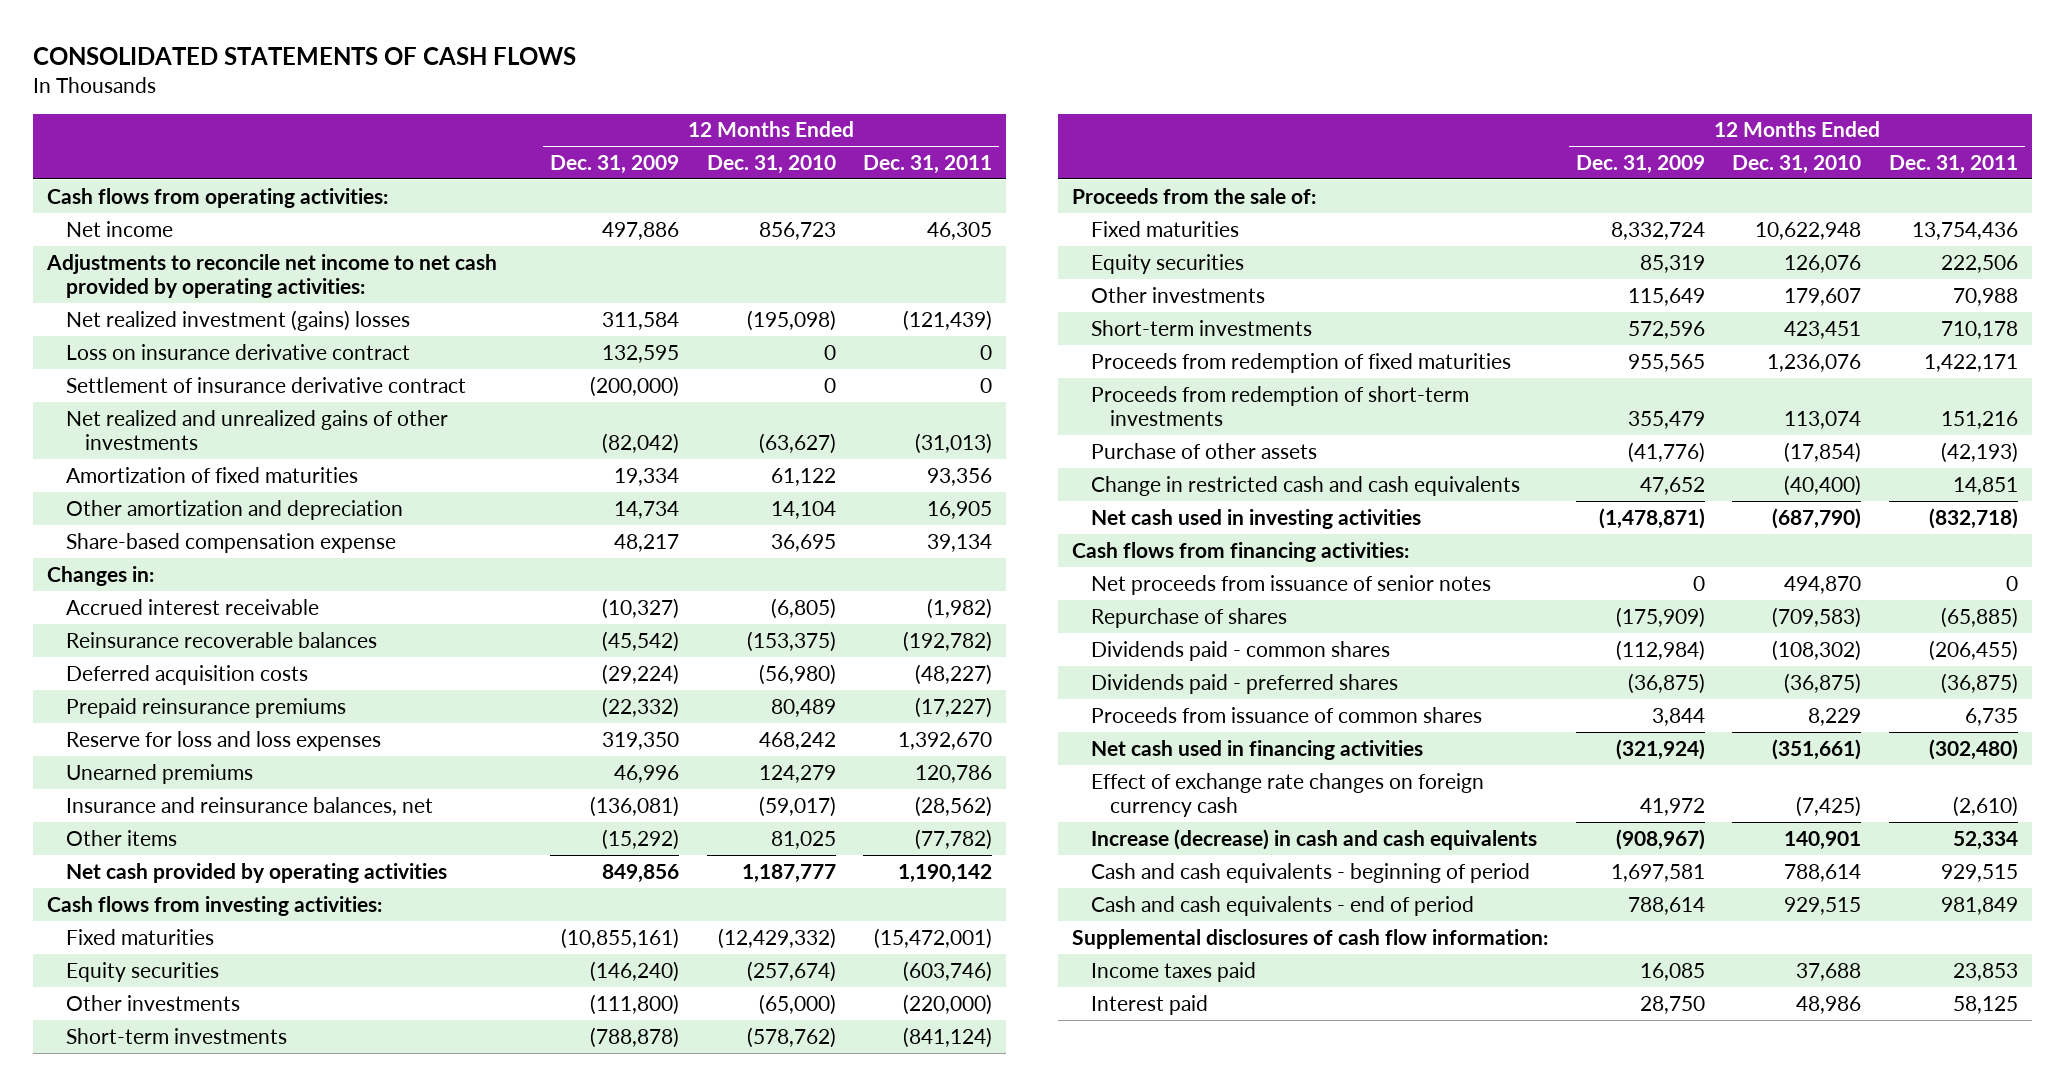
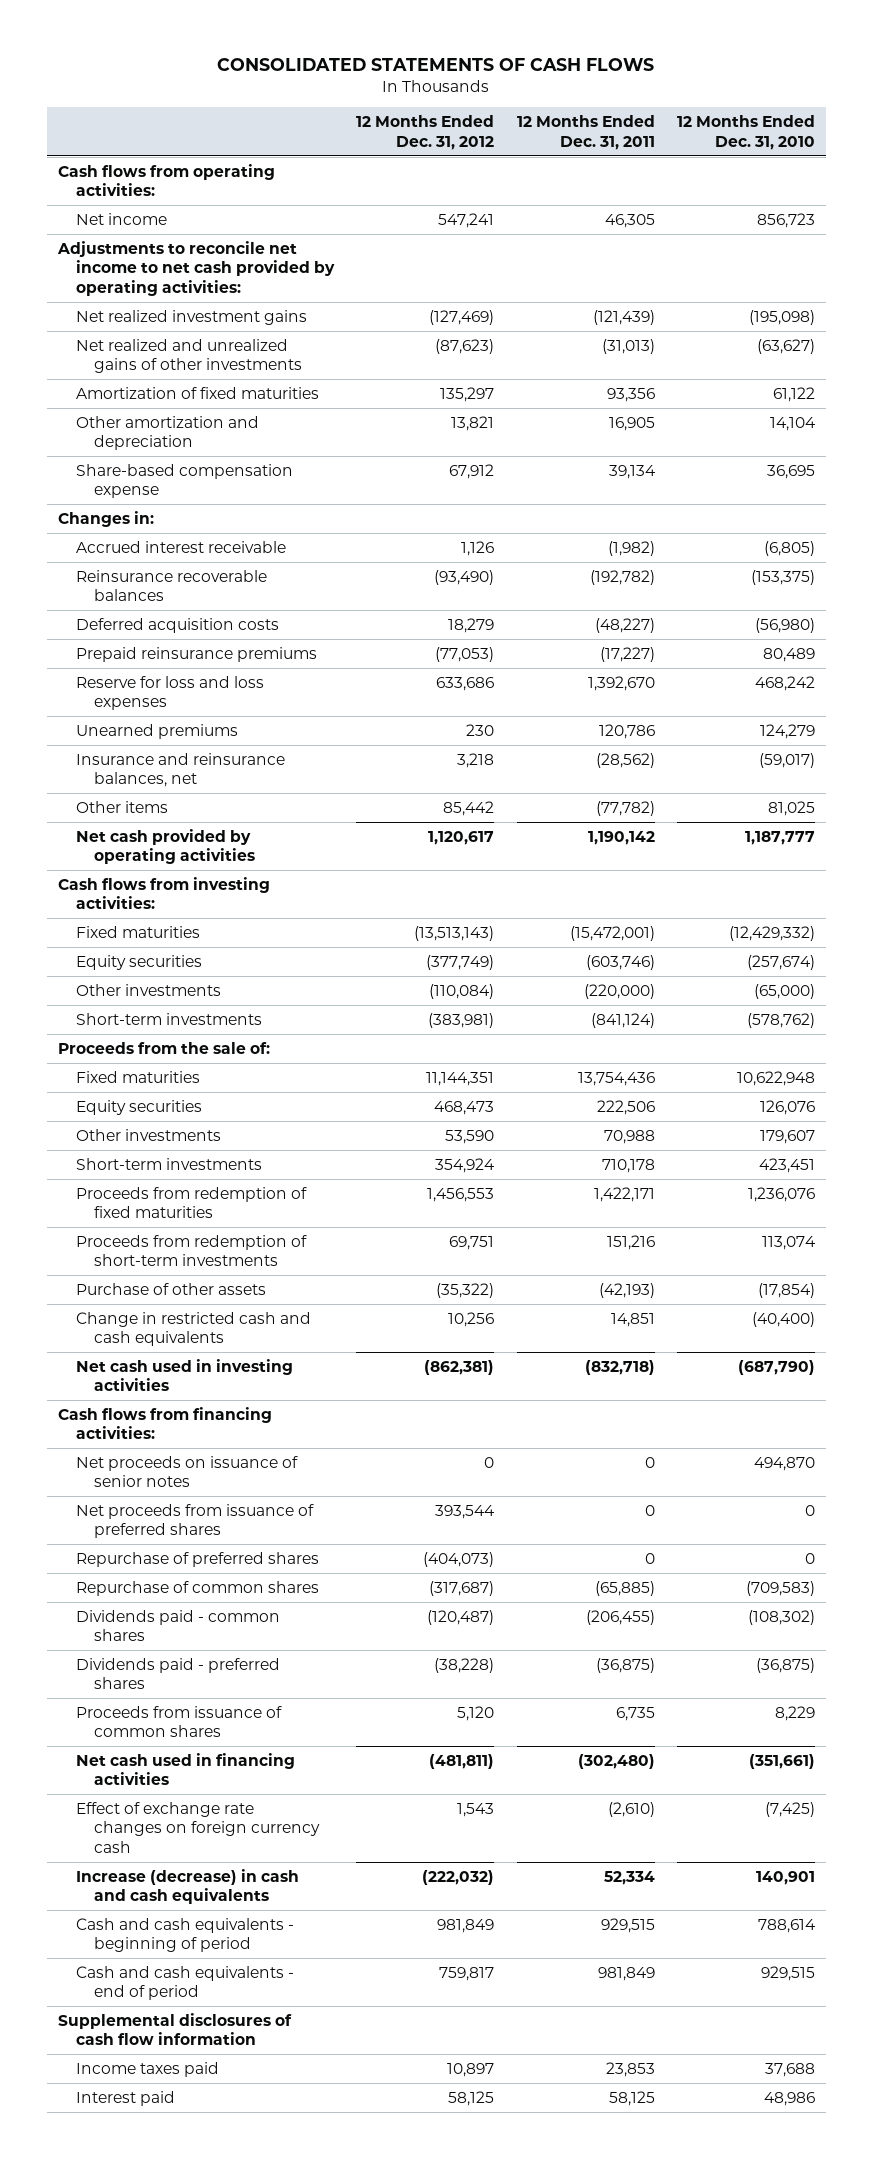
- | 12 Months Ended Dec. 31, 2009 | 12 Months Ended Dec. 31, 2010 | 12 Months Ended Dec. 31, 2011
+ | 12 Months Ended Dec. 31, 2012 | 12 Months Ended Dec. 31, 2011 | 12 Months Ended Dec. 31, 2010
- Net realized investment (gains) losses | 311,584 | (195,098) | (121,439)
- Loss on insurance derivative contract | 132,595 | 0 | 0
- Settlement of insurance derivative contract | (200,000) | 0 | 0
+ Net realized investment gains | (127,469) | (121,439) | (195,098)
- Net proceeds from issuance of senior notes | 0 | 494,870 | 0
- Repurchase of shares | (175,909) | (709,583) | (65,885)
+ Net proceeds on issuance of senior notes | 0 | 0 | 494,870
+ Net proceeds from issuance of preferred shares | 393,544 | 0 | 0
+ Repurchase of preferred shares | (404,073) | 0 | 0
+ Repurchase of common shares | (317,687) | (65,885) | (709,583)
- Supplemental disclosures of cash flow information:
+ Supplemental disclosures of cash flow information

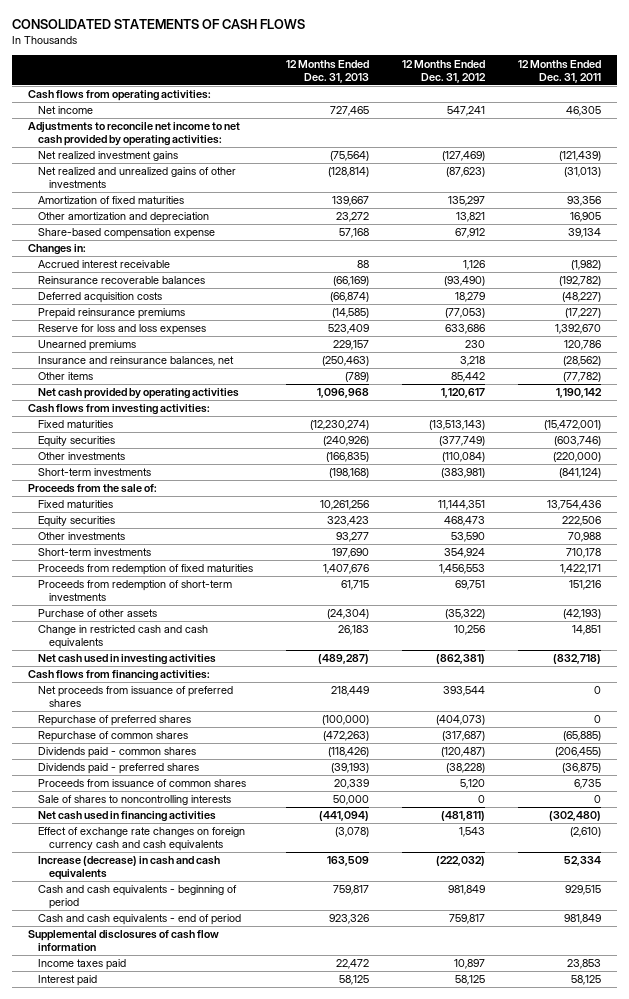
- | 12 Months Ended Dec. 31, 2012 | 12 Months Ended Dec. 31, 2011 | 12 Months Ended Dec. 31, 2010
+ | 12 Months Ended Dec. 31, 2013 | 12 Months Ended Dec. 31, 2012 | 12 Months Ended Dec. 31, 2011
- Net proceeds on issuance of senior notes | 0 | 0 | 494,870
+ Sale of shares to noncontrolling interests | 50,000 | 0 | 0
- Effect of exchange rate changes on foreign currency cash | 1,543 | (2,610) | (7,425)
+ Effect of exchange rate changes on foreign currency cash and cash equivalents | (3,078) | 1,543 | (2,610)

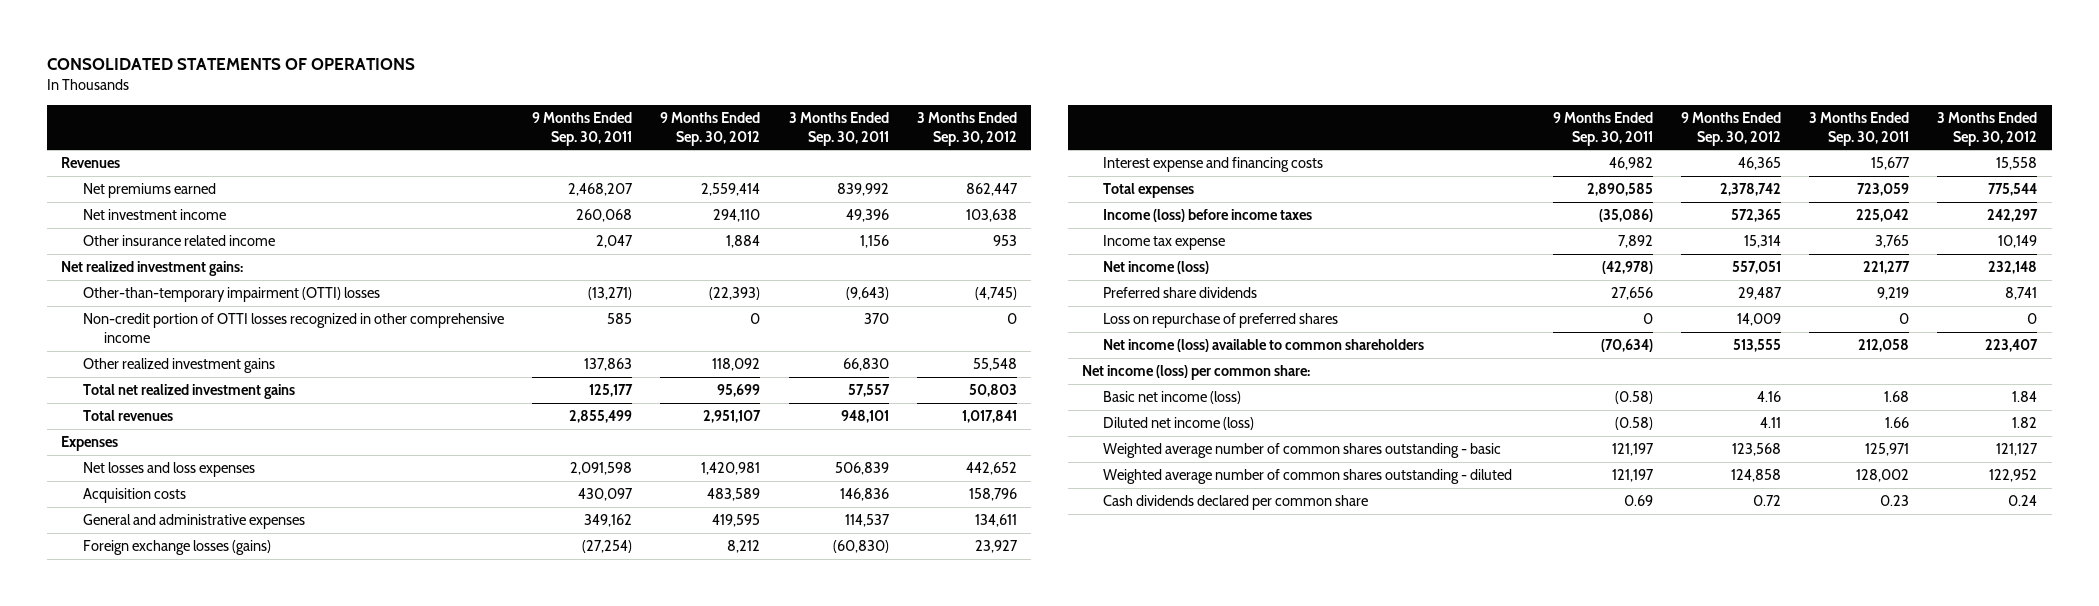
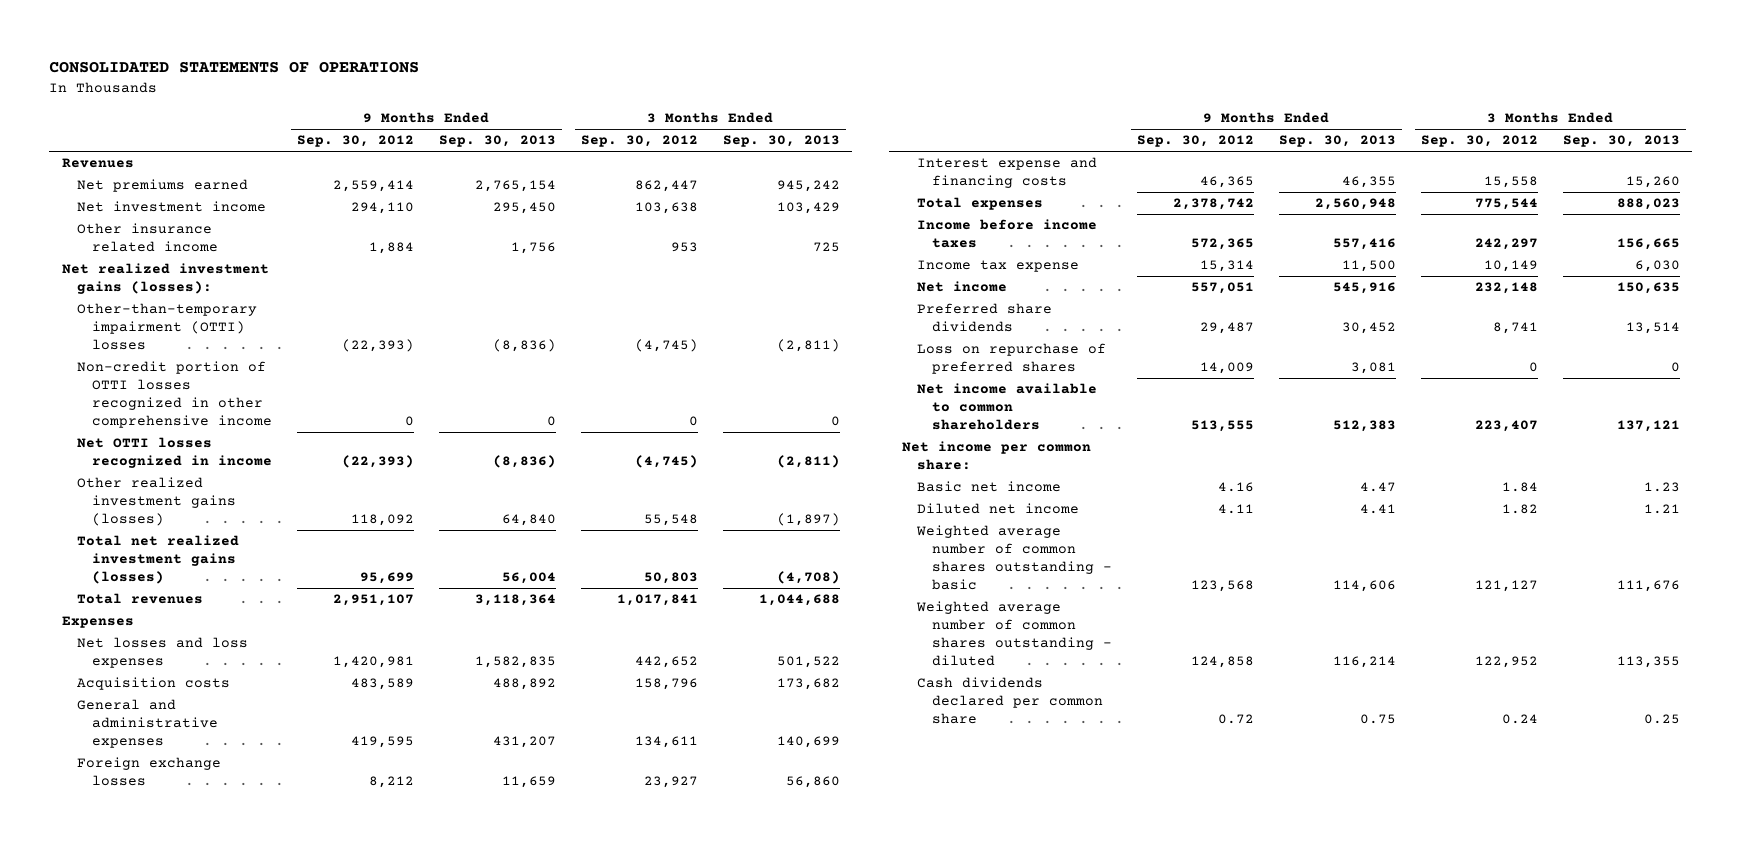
- | 9 Months Ended Sep. 30, 2011 | 9 Months Ended Sep. 30, 2012 | 3 Months Ended Sep. 30, 2011 | 3 Months Ended Sep. 30, 2012
+ | 9 Months Ended Sep. 30, 2012 | 9 Months Ended Sep. 30, 2013 | 3 Months Ended Sep. 30, 2012 | 3 Months Ended Sep. 30, 2013
- Net realized investment gains:
+ Net realized investment gains (losses):
- Other realized investment gains | 137,863 | 118,092 | 66,830 | 55,548
- Total net realized investment gains | 125,177 | 95,699 | 57,557 | 50,803
+ Net OTTI losses recognized in income | (22,393) | (8,836) | (4,745) | (2,811)
+ Other realized investment gains (losses) | 118,092 | 64,840 | 55,548 | (1,897)
+ Total net realized investment gains (losses) | 95,699 | 56,004 | 50,803 | (4,708)
- Foreign exchange losses (gains) | (27,254) | 8,212 | (60,830) | 23,927
+ Foreign exchange losses | 8,212 | 11,659 | 23,927 | 56,860
- Income (loss) before income taxes | (35,086) | 572,365 | 225,042 | 242,297
+ Income before income taxes | 572,365 | 557,416 | 242,297 | 156,665
- Net income (loss) | (42,978) | 557,051 | 221,277 | 232,148
+ Net income | 557,051 | 545,916 | 232,148 | 150,635
- Net income (loss) available to common shareholders | (70,634) | 513,555 | 212,058 | 223,407
- Net income (loss) per common share:
- Basic net income (loss) | (0.58) | 4.16 | 1.68 | 1.84
- Diluted net income (loss) | (0.58) | 4.11 | 1.66 | 1.82
+ Net income available to common shareholders | 513,555 | 512,383 | 223,407 | 137,121
+ Net income per common share:
+ Basic net income | 4.16 | 4.47 | 1.84 | 1.23
+ Diluted net income | 4.11 | 4.41 | 1.82 | 1.21

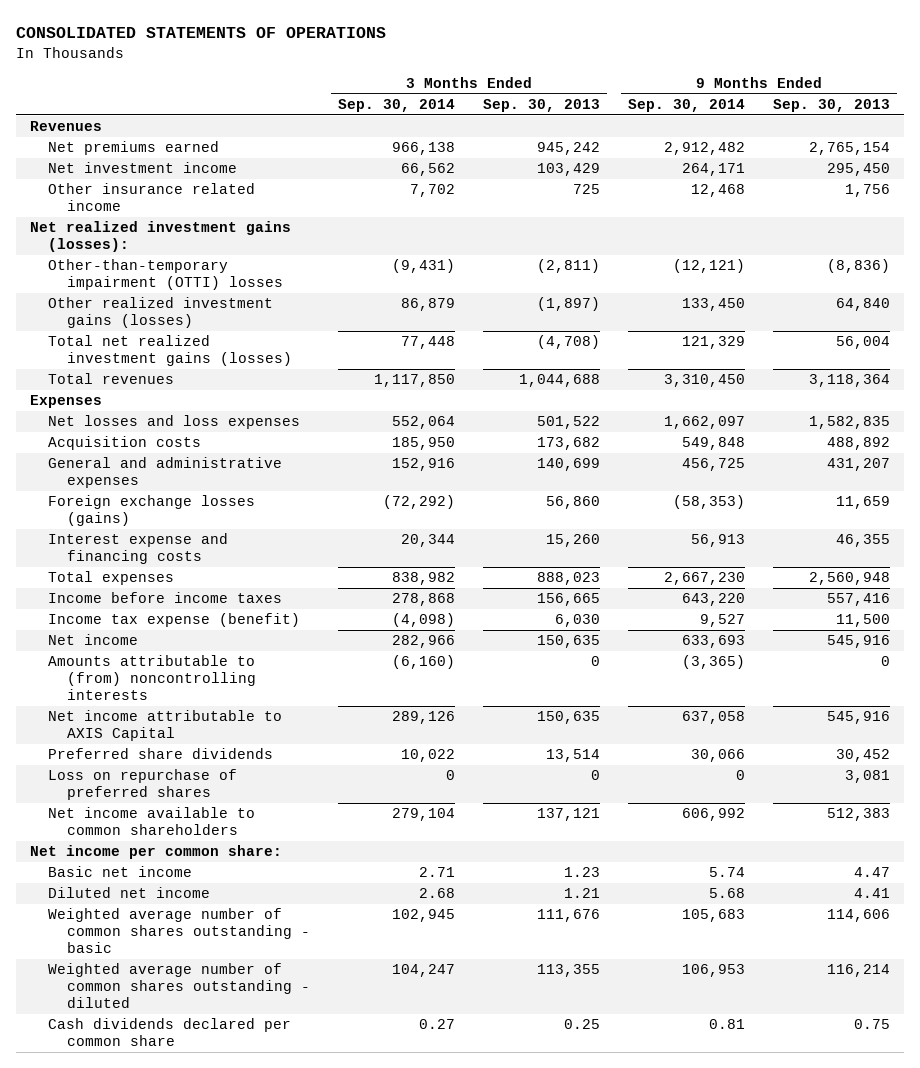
- | 9 Months Ended Sep. 30, 2012 | 9 Months Ended Sep. 30, 2013 | 3 Months Ended Sep. 30, 2012 | 3 Months Ended Sep. 30, 2013
+ | 3 Months Ended Sep. 30, 2014 | 3 Months Ended Sep. 30, 2013 | 9 Months Ended Sep. 30, 2014 | 9 Months Ended Sep. 30, 2013
- Non-credit portion of OTTI losses recognized in other comprehensive income | 0 | 0 | 0 | 0
- Net OTTI losses recognized in income | (22,393) | (8,836) | (4,745) | (2,811)
- Foreign exchange losses | 8,212 | 11,659 | 23,927 | 56,860
+ Foreign exchange losses (gains) | (72,292) | 56,860 | (58,353) | 11,659
- Income tax expense | 15,314 | 11,500 | 10,149 | 6,030
+ Income tax expense (benefit) | (4,098) | 6,030 | 9,527 | 11,500
+ Amounts attributable to (from) noncontrolling interests | (6,160) | 0 | (3,365) | 0
+ Net income attributable to AXIS Capital | 289,126 | 150,635 | 637,058 | 545,916

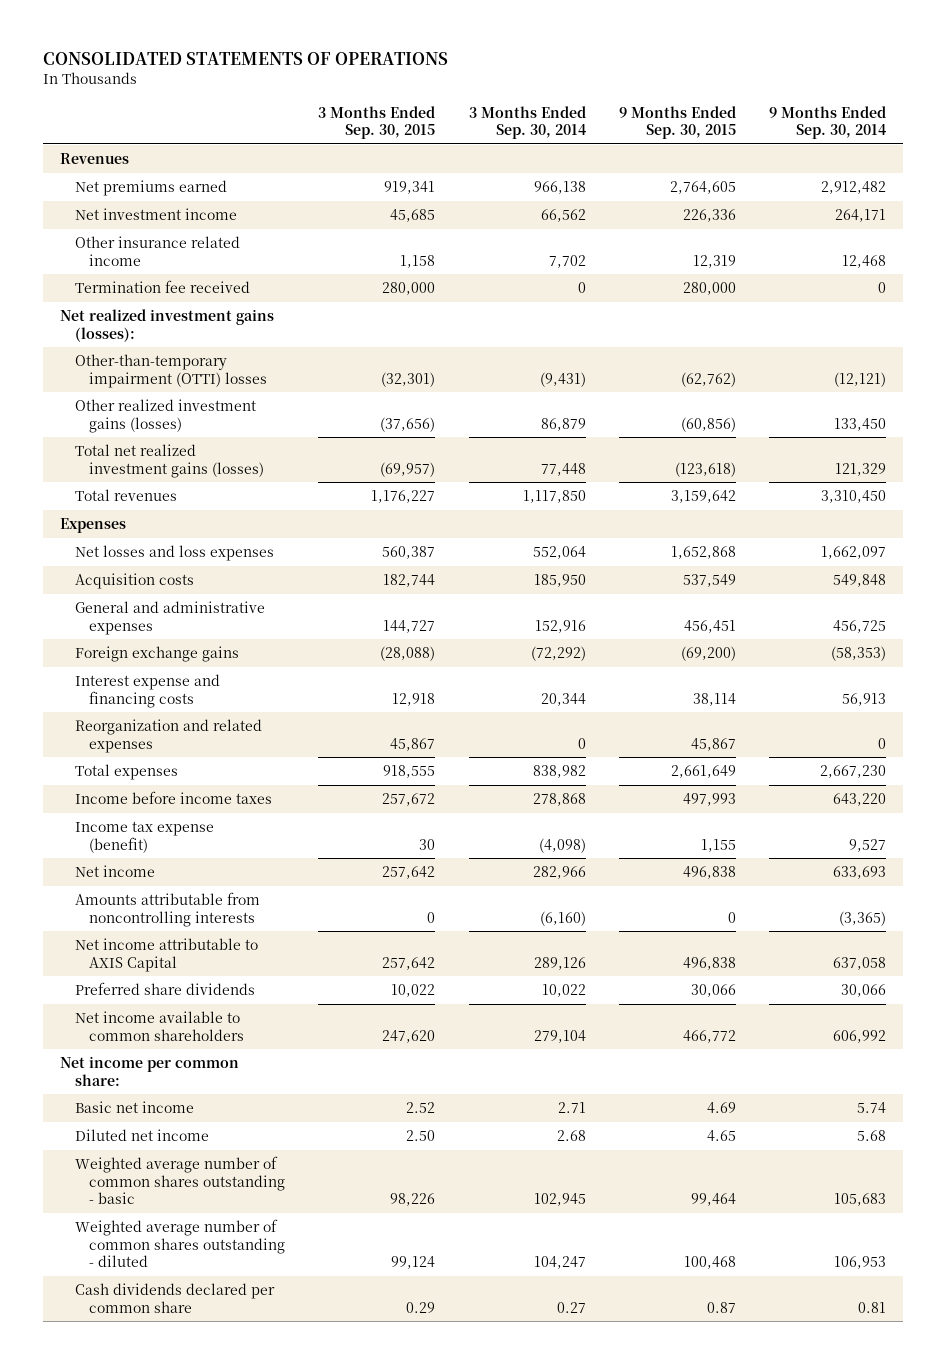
- | 3 Months Ended Sep. 30, 2014 | 3 Months Ended Sep. 30, 2013 | 9 Months Ended Sep. 30, 2014 | 9 Months Ended Sep. 30, 2013
+ | 3 Months Ended Sep. 30, 2015 | 3 Months Ended Sep. 30, 2014 | 9 Months Ended Sep. 30, 2015 | 9 Months Ended Sep. 30, 2014
+ Termination fee received | 280,000 | 0 | 280,000 | 0
- Foreign exchange losses (gains) | (72,292) | 56,860 | (58,353) | 11,659
+ Foreign exchange gains | (28,088) | (72,292) | (69,200) | (58,353)
+ Reorganization and related expenses | 45,867 | 0 | 45,867 | 0
- Amounts attributable to (from) noncontrolling interests | (6,160) | 0 | (3,365) | 0
+ Amounts attributable from noncontrolling interests | 0 | (6,160) | 0 | (3,365)
- Loss on repurchase of preferred shares | 0 | 0 | 0 | 3,081

